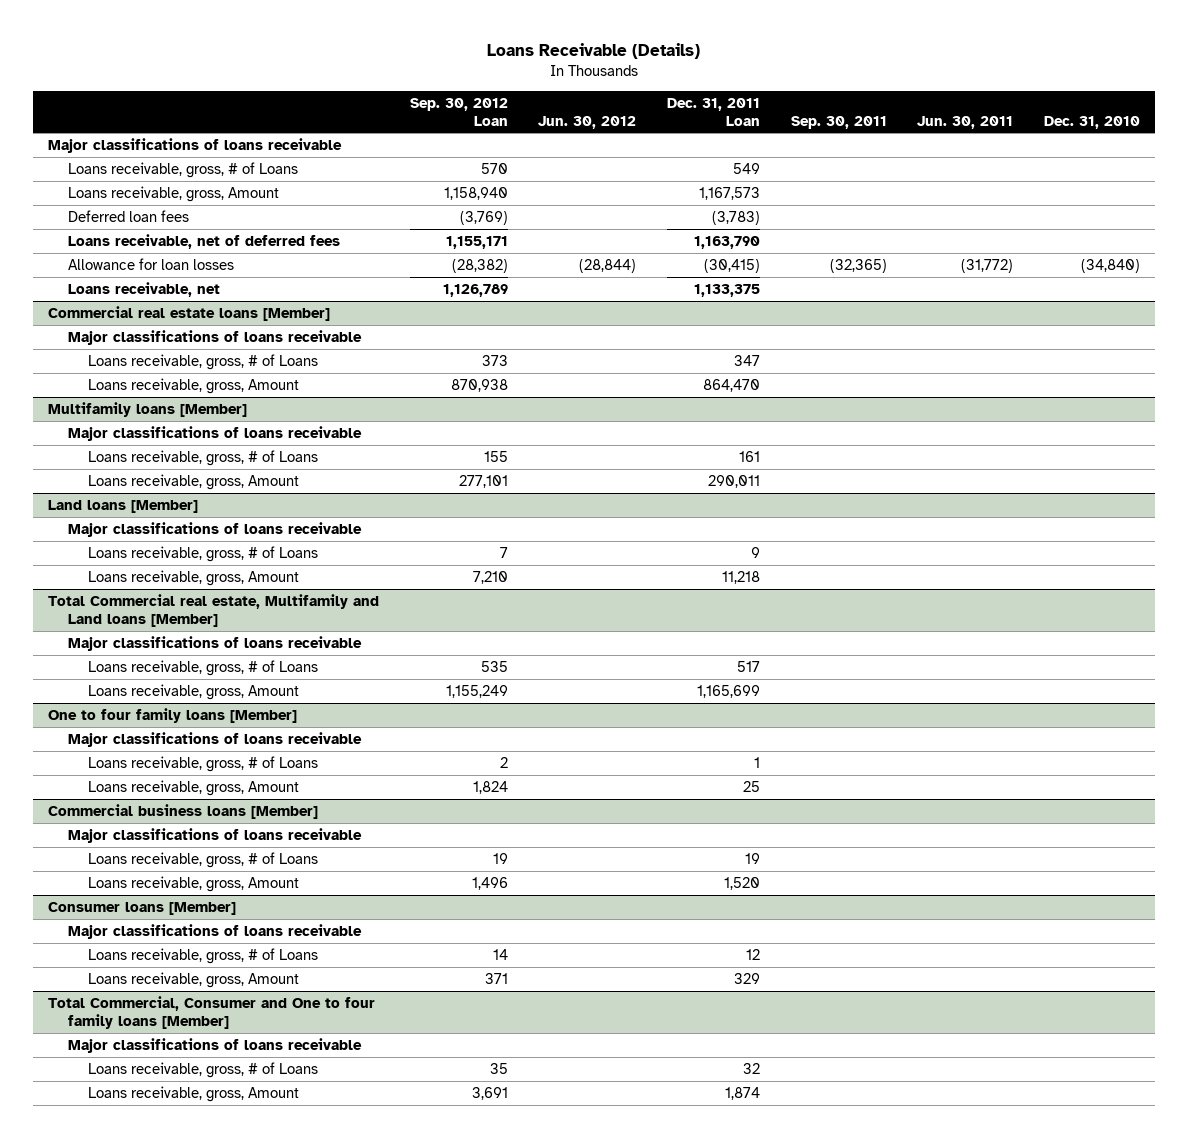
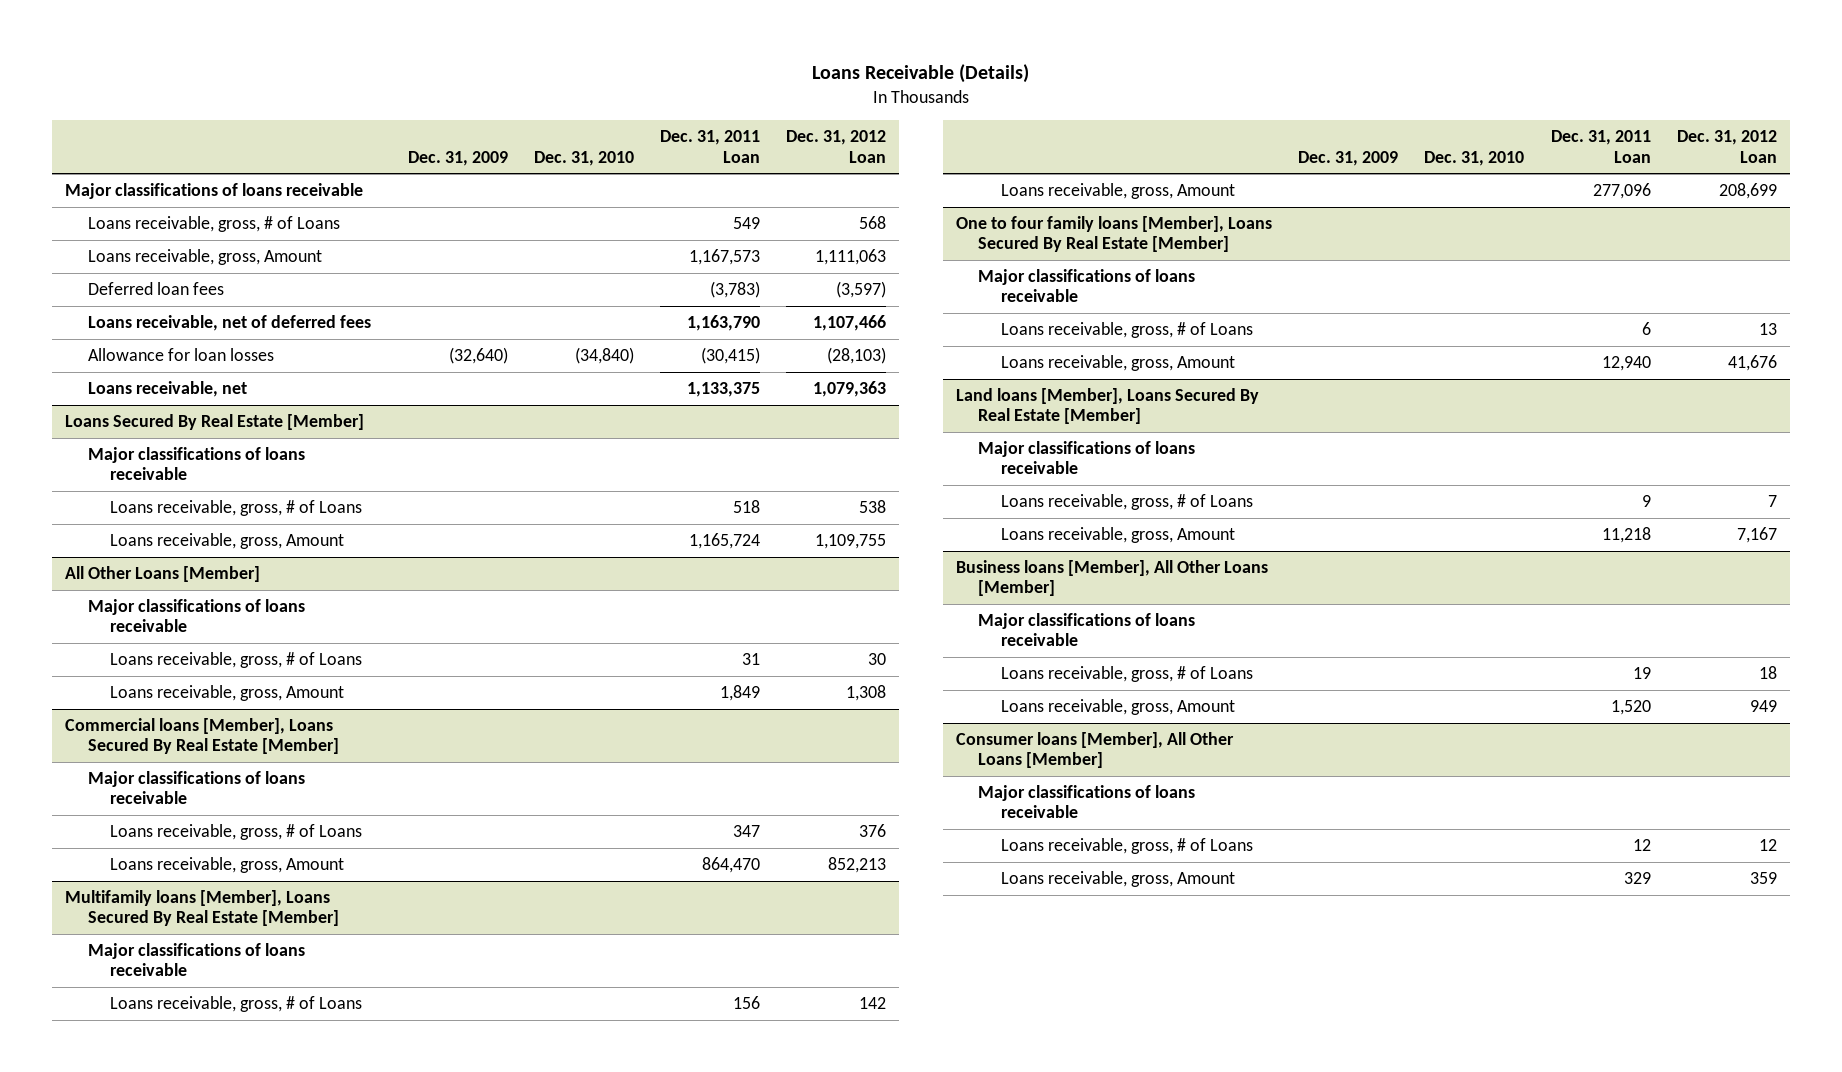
- | Sep. 30, 2012 Loan | Jun. 30, 2012 | Dec. 31, 2011 Loan | Sep. 30, 2011 | Jun. 30, 2011 | Dec. 31, 2010
+ | Dec. 31, 2009 | Dec. 31, 2010 | Dec. 31, 2011 Loan | Dec. 31, 2012 Loan
- Commercial real estate loans [Member]
+ Loans Secured By Real Estate [Member]
+ Loans receivable, gross, # of Loans | | | 518 | 538
+ Loans receivable, gross, Amount | | | 1,165,724 | 1,109,755
+ All Other Loans [Member]
+ Major classifications of loans receivable
+ Loans receivable, gross, # of Loans | | | 31 | 30
+ Loans receivable, gross, Amount | | | 1,849 | 1,308
+ Commercial loans [Member], Loans Secured By Real Estate [Member]
+ Major classifications of loans receivable
- Multifamily loans [Member]
+ Multifamily loans [Member], Loans Secured By Real Estate [Member]
- Loans receivable, gross, # of Loans | 155 | | 161 | | |
- Loans receivable, gross, Amount | 277,101 | | 290,011 | | |
- Land loans [Member]
+ Loans receivable, gross, # of Loans | | | 156 | 142
+ Loans receivable, gross, Amount | | | 277,096 | 208,699
+ One to four family loans [Member], Loans Secured By Real Estate [Member]
+ Loans receivable, gross, # of Loans | | | 6 | 13
+ Loans receivable, gross, Amount | | | 12,940 | 41,676
+ Land loans [Member], Loans Secured By Real Estate [Member]
+ Major classifications of loans receivable
- Total Commercial real estate, Multifamily and Land loans [Member]
- Major classifications of loans receivable
- Loans receivable, gross, # of Loans | 535 | | 517 | | |
- Loans receivable, gross, Amount | 1,155,249 | | 1,165,699 | | |
- One to four family loans [Member]
- Major classifications of loans receivable
- Loans receivable, gross, # of Loans | 2 | | 1 | | |
- Loans receivable, gross, Amount | 1,824 | | 25 | | |
- Commercial business loans [Member]
+ Business loans [Member], All Other Loans [Member]
- Consumer loans [Member]
+ Consumer loans [Member], All Other Loans [Member]
- Total Commercial, Consumer and One to four family loans [Member]
- Major classifications of loans receivable
- Loans receivable, gross, # of Loans | 35 | | 32 | | |
- Loans receivable, gross, Amount | 3,691 | | 1,874 | | |

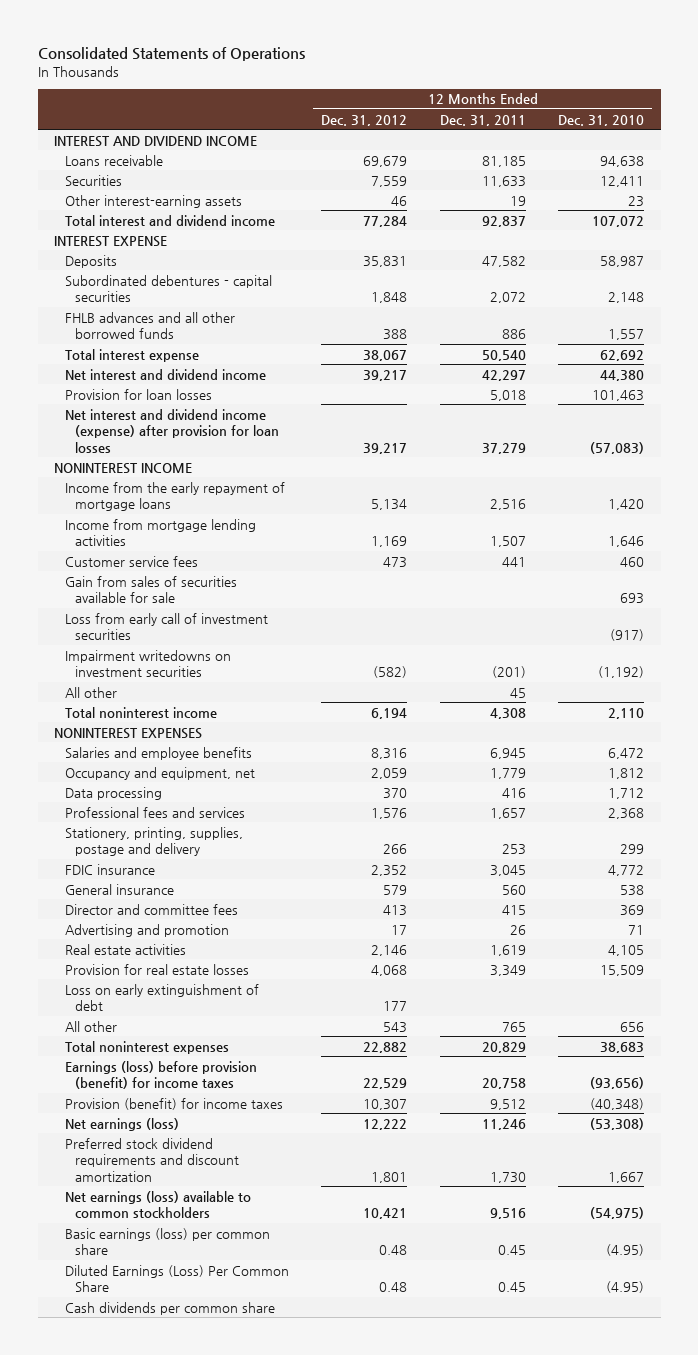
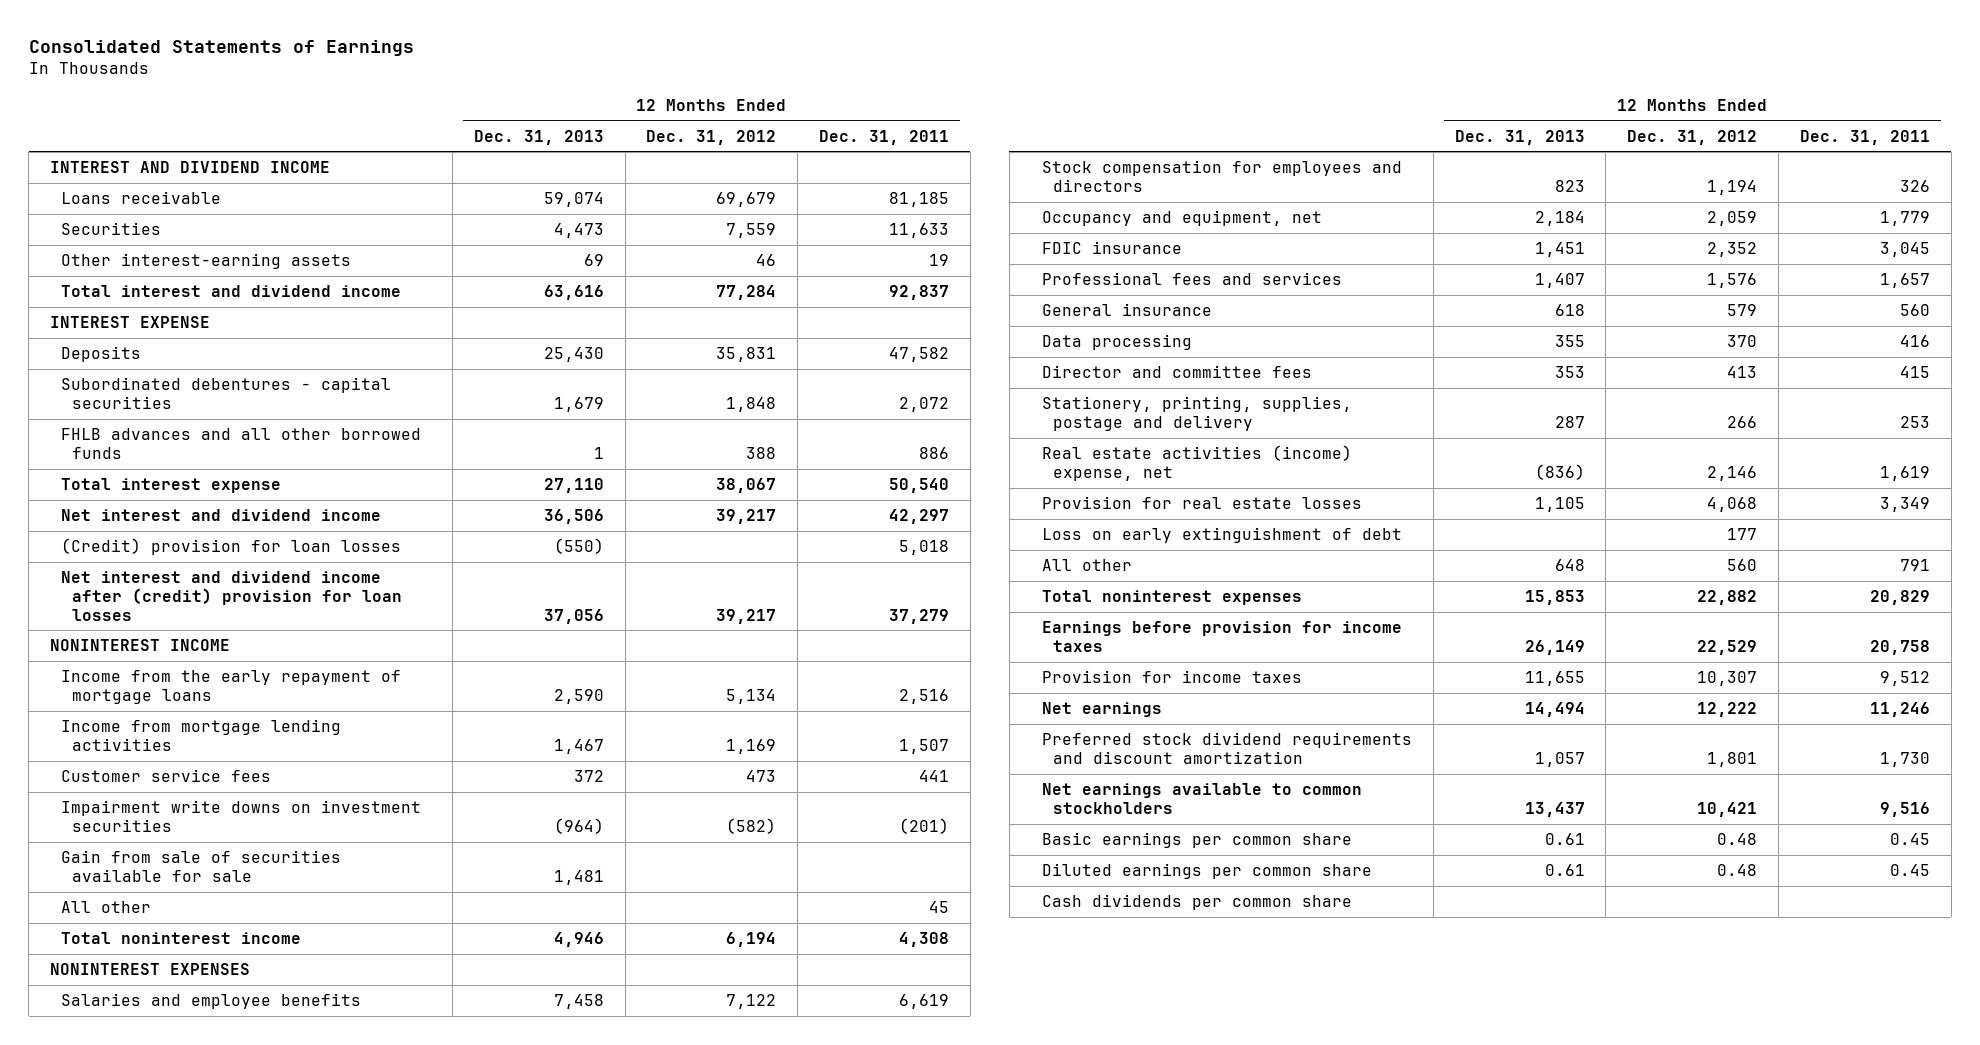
- Consolidated Statements of Operations
+ Consolidated Statements of Earnings
- | 12 Months Ended Dec. 31, 2012 | 12 Months Ended Dec. 31, 2011 | 12 Months Ended Dec. 31, 2010
+ | 12 Months Ended Dec. 31, 2013 | 12 Months Ended Dec. 31, 2012 | 12 Months Ended Dec. 31, 2011
- Provision for loan losses | | 5,018 | 101,463
- Net interest and dividend income (expense) after provision for loan losses | 39,217 | 37,279 | (57,083)
+ (Credit) provision for loan losses | (550) | | 5,018
+ Net interest and dividend income after (credit) provision for loan losses | 37,056 | 39,217 | 37,279
- Gain from sales of securities available for sale | | | 693
- Loss from early call of investment securities | | | (917)
- Impairment writedowns on investment securities | (582) | (201) | (1,192)
+ Impairment write downs on investment securities | (964) | (582) | (201)
+ Gain from sale of securities available for sale | 1,481 | |
- Salaries and employee benefits | 8,316 | 6,945 | 6,472
+ Salaries and employee benefits | 7,458 | 7,122 | 6,619
+ Stock compensation for employees and directors | 823 | 1,194 | 326
moved down: Professional fees and services | 1,407 | 1,576 | 1,657
moved down: Data processing | 355 | 370 | 416
- Advertising and promotion | 17 | 26 | 71
- Real estate activities | 2,146 | 1,619 | 4,105
moved down: Stationery, printing, supplies, postage and delivery | 287 | 266 | 253
+ Real estate activities (income) expense, net | (836) | 2,146 | 1,619
- All other | 543 | 765 | 656
+ All other | 648 | 560 | 791
- Earnings (loss) before provision (benefit) for income taxes | 22,529 | 20,758 | (93,656)
- Provision (benefit) for income taxes | 10,307 | 9,512 | (40,348)
- Net earnings (loss) | 12,222 | 11,246 | (53,308)
+ Earnings before provision for income taxes | 26,149 | 22,529 | 20,758
+ Provision for income taxes | 11,655 | 10,307 | 9,512
+ Net earnings | 14,494 | 12,222 | 11,246
- Net earnings (loss) available to common stockholders | 10,421 | 9,516 | (54,975)
- Basic earnings (loss) per common share | 0.48 | 0.45 | (4.95)
- Diluted Earnings (Loss) Per Common Share | 0.48 | 0.45 | (4.95)
+ Net earnings available to common stockholders | 13,437 | 10,421 | 9,516
+ Basic earnings per common share | 0.61 | 0.48 | 0.45
+ Diluted earnings per common share | 0.61 | 0.48 | 0.45

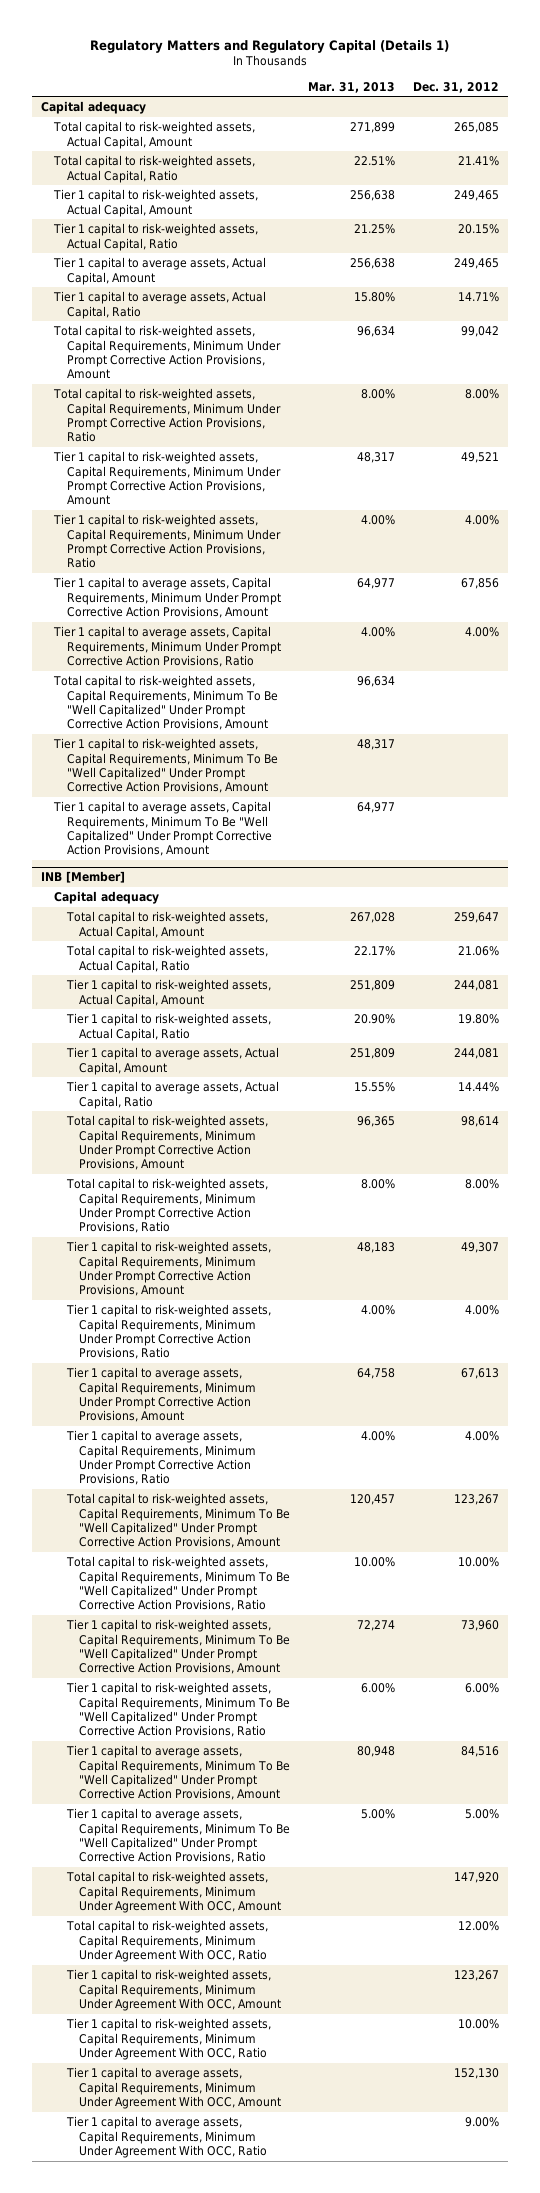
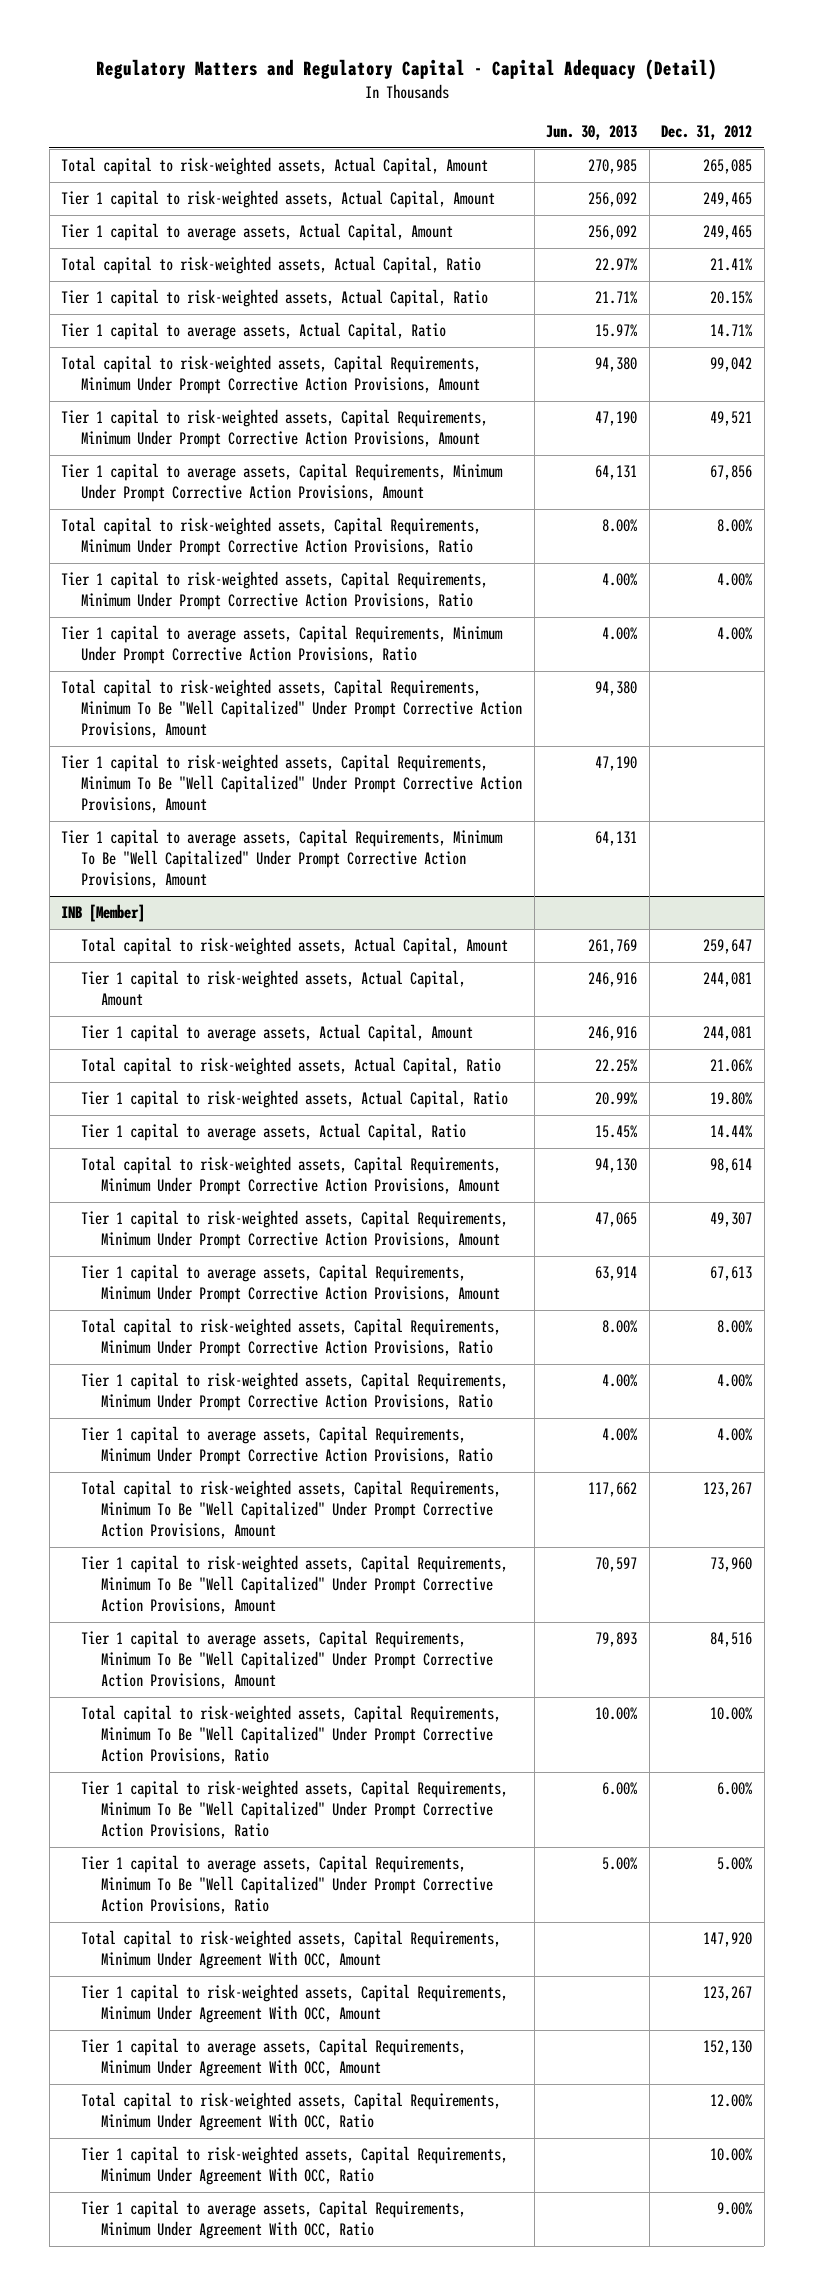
- Regulatory Matters and Regulatory Capital (Details 1)
+ Regulatory Matters and Regulatory Capital - Capital Adequacy (Detail)
- | Mar. 31, 2013 | Dec. 31, 2012
+ | Jun. 30, 2013 | Dec. 31, 2012
- Capital adequacy
moved down: Total capital to risk-weighted assets, Actual Capital, Ratio | 22.97% | 21.41%
moved down: Tier 1 capital to risk-weighted assets, Actual Capital, Ratio | 21.71% | 20.15%
moved down: Total capital to risk-weighted assets, Capital Requirements, Minimum Under Prompt Corrective Action Provisions, Ratio | 8.00% | 8.00%
moved down: Tier 1 capital to risk-weighted assets, Capital Requirements, Minimum Under Prompt Corrective Action Provisions, Ratio | 4.00% | 4.00%
@ INB [Member]
- Capital adequacy
moved down: Total capital to risk-weighted assets, Actual Capital, Ratio | 22.25% | 21.06%
moved down: Tier 1 capital to risk-weighted assets, Actual Capital, Ratio | 20.99% | 19.80%
moved down: Total capital to risk-weighted assets, Capital Requirements, Minimum Under Prompt Corrective Action Provisions, Ratio | 8.00% | 8.00%
moved down: Tier 1 capital to risk-weighted assets, Capital Requirements, Minimum Under Prompt Corrective Action Provisions, Ratio | 4.00% | 4.00%
moved down: Total capital to risk-weighted assets, Capital Requirements, Minimum To Be "Well Capitalized" Under Prompt Corrective Action Provisions, Ratio | 10.00% | 10.00%
moved down: Tier 1 capital to risk-weighted assets, Capital Requirements, Minimum To Be "Well Capitalized" Under Prompt Corrective Action Provisions, Ratio | 6.00% | 6.00%
moved down: Total capital to risk-weighted assets, Capital Requirements, Minimum Under Agreement With OCC, Ratio | | 12.00%
moved down: Tier 1 capital to risk-weighted assets, Capital Requirements, Minimum Under Agreement With OCC, Ratio | | 10.00%

